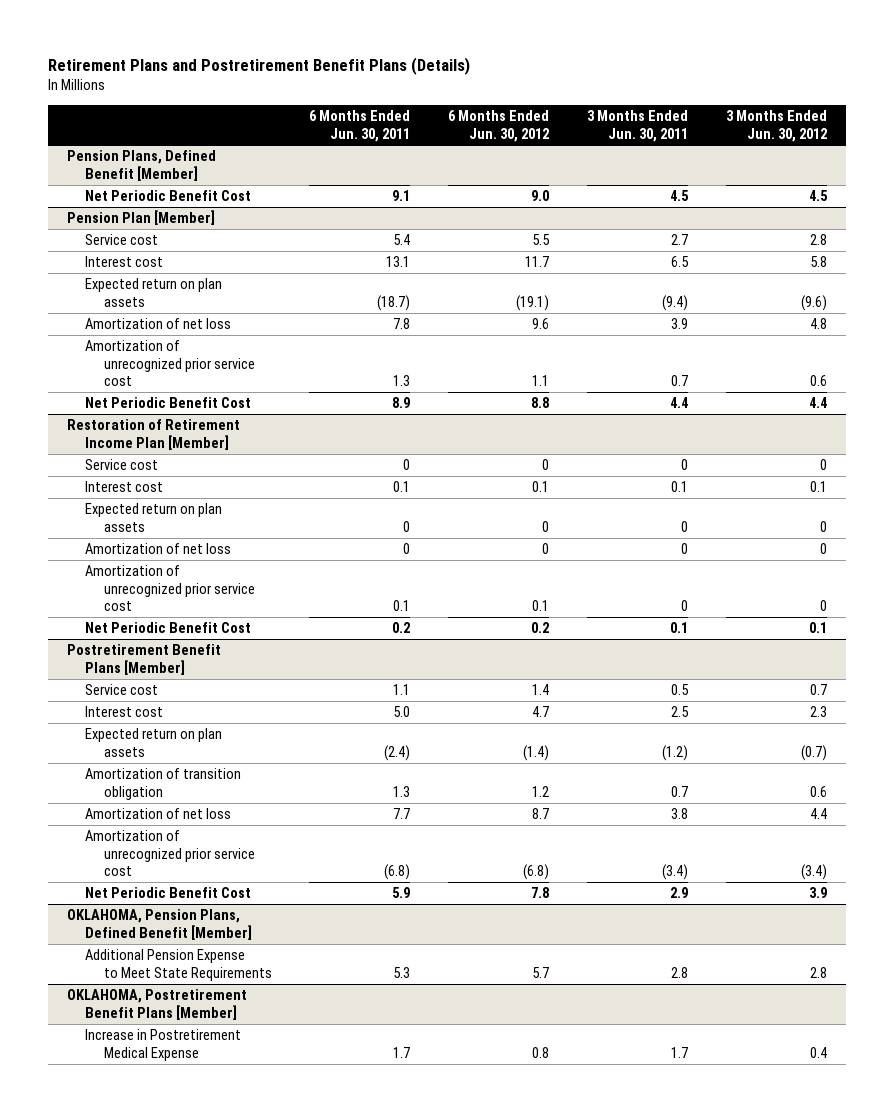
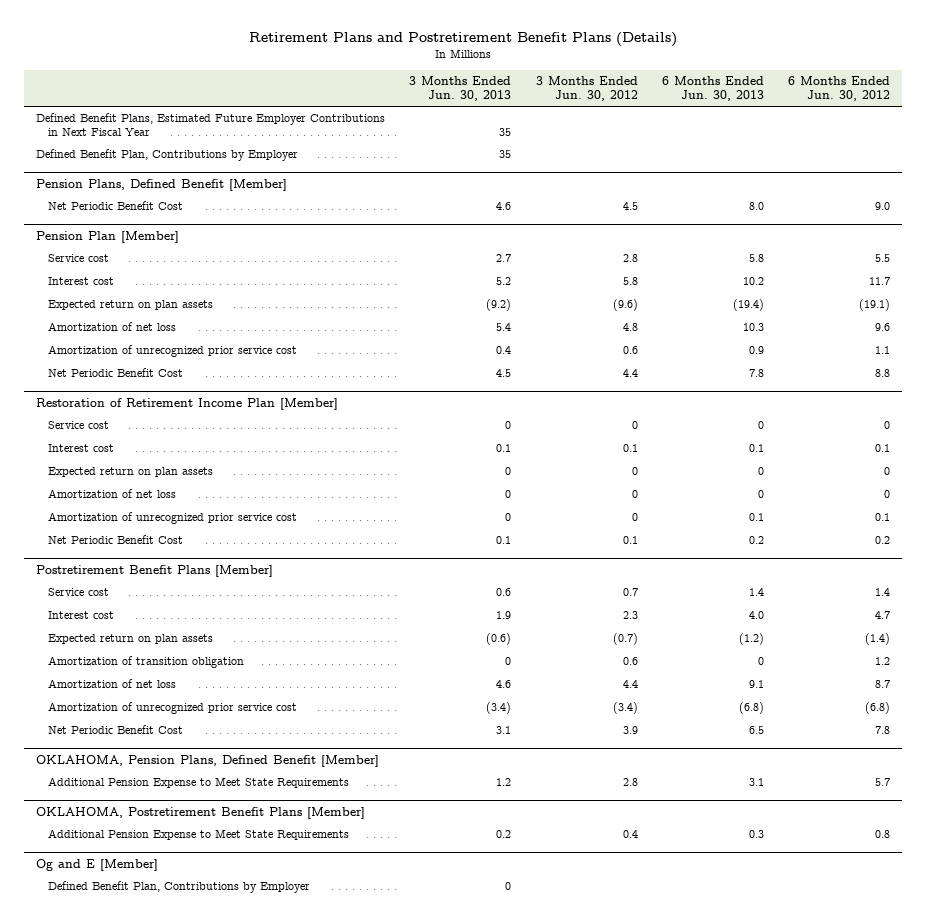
- | 6 Months Ended Jun. 30, 2011 | 6 Months Ended Jun. 30, 2012 | 3 Months Ended Jun. 30, 2011 | 3 Months Ended Jun. 30, 2012
+ | 3 Months Ended Jun. 30, 2013 | 3 Months Ended Jun. 30, 2012 | 6 Months Ended Jun. 30, 2013 | 6 Months Ended Jun. 30, 2012
+ Defined Benefit Plans, Estimated Future Employer Contributions in Next Fiscal Year | 35 | | |
+ Defined Benefit Plan, Contributions by Employer | 35 | | |
@ OKLAHOMA, Postretirement Benefit Plans [Member]
- Increase in Postretirement Medical Expense | 1.7 | 0.8 | 1.7 | 0.4
+ Additional Pension Expense to Meet State Requirements | 0.2 | 0.4 | 0.3 | 0.8
+ Og and E [Member]
+ Defined Benefit Plan, Contributions by Employer | 0 | | |

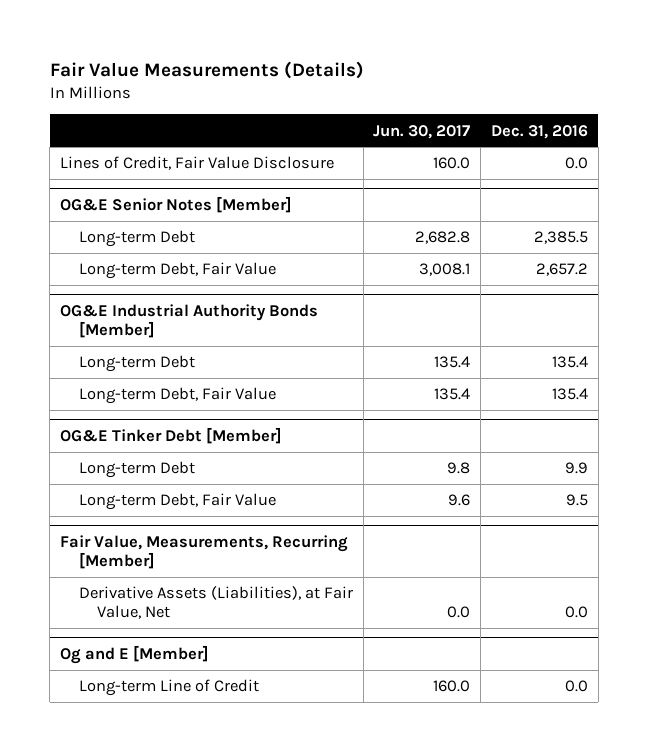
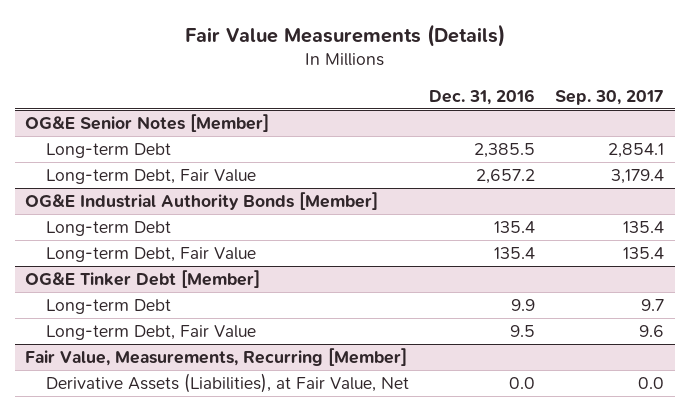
- | Jun. 30, 2017 | Dec. 31, 2016
+ | Dec. 31, 2016 | Sep. 30, 2017
- Lines of Credit, Fair Value Disclosure | 160.0 | 0.0
- Og and E [Member]
- Long-term Line of Credit | 160.0 | 0.0

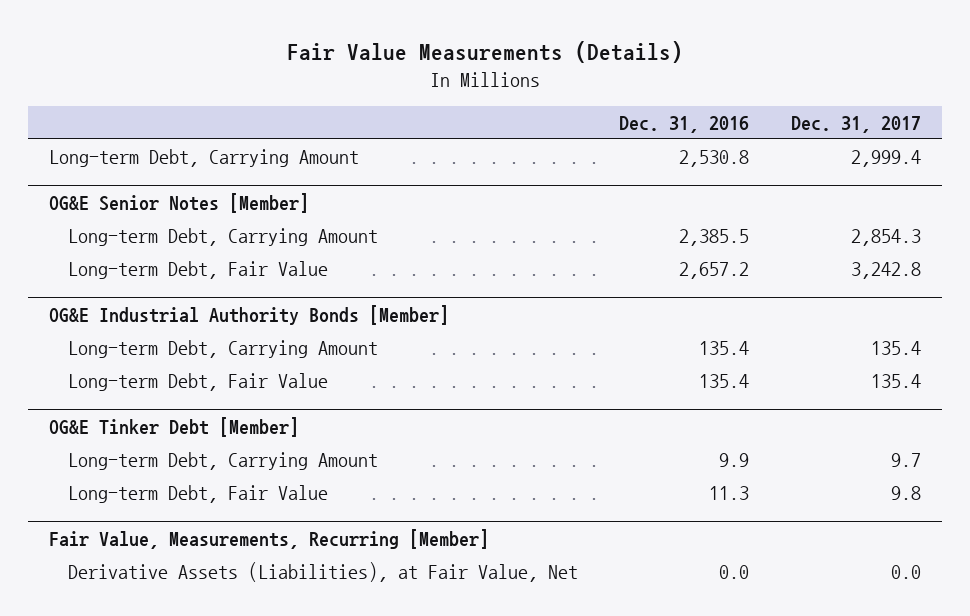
- | Dec. 31, 2016 | Sep. 30, 2017
+ | Dec. 31, 2016 | Dec. 31, 2017
+ Long-term Debt, Carrying Amount | 2,530.8 | 2,999.4
@ OG&E Senior Notes [Member]
- Long-term Debt | 2,385.5 | 2,854.1
+ Long-term Debt, Carrying Amount | 2,385.5 | 2,854.3
@ OG&E Industrial Authority Bonds [Member]
- Long-term Debt | 135.4 | 135.4
+ Long-term Debt, Carrying Amount | 135.4 | 135.4
@ OG&E Tinker Debt [Member]
- Long-term Debt | 9.9 | 9.7
- Long-term Debt, Fair Value | 9.5 | 9.6
+ Long-term Debt, Carrying Amount | 9.9 | 9.7
+ Long-term Debt, Fair Value | 11.3 | 9.8

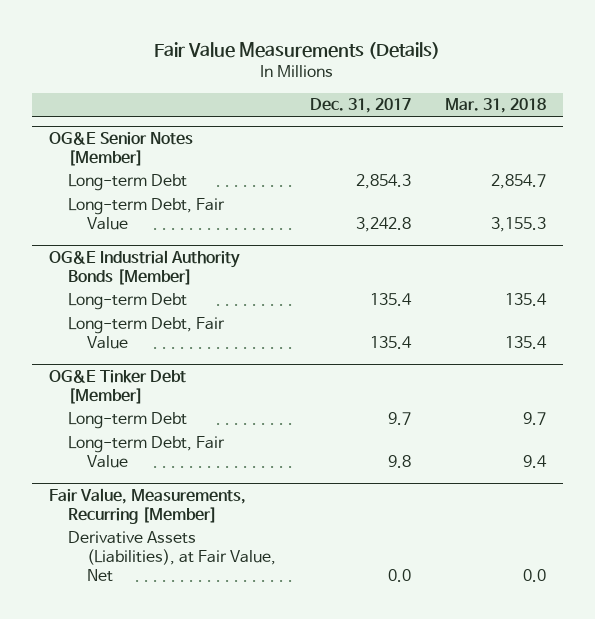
- | Dec. 31, 2016 | Dec. 31, 2017
+ | Dec. 31, 2017 | Mar. 31, 2018
- Long-term Debt, Carrying Amount | 2,530.8 | 2,999.4
@ OG&E Senior Notes [Member]
- Long-term Debt, Carrying Amount | 2,385.5 | 2,854.3
+ Long-term Debt | 2,854.3 | 2,854.7
@ OG&E Industrial Authority Bonds [Member]
- Long-term Debt, Carrying Amount | 135.4 | 135.4
+ Long-term Debt | 135.4 | 135.4
@ OG&E Tinker Debt [Member]
- Long-term Debt, Carrying Amount | 9.9 | 9.7
+ Long-term Debt | 9.7 | 9.7

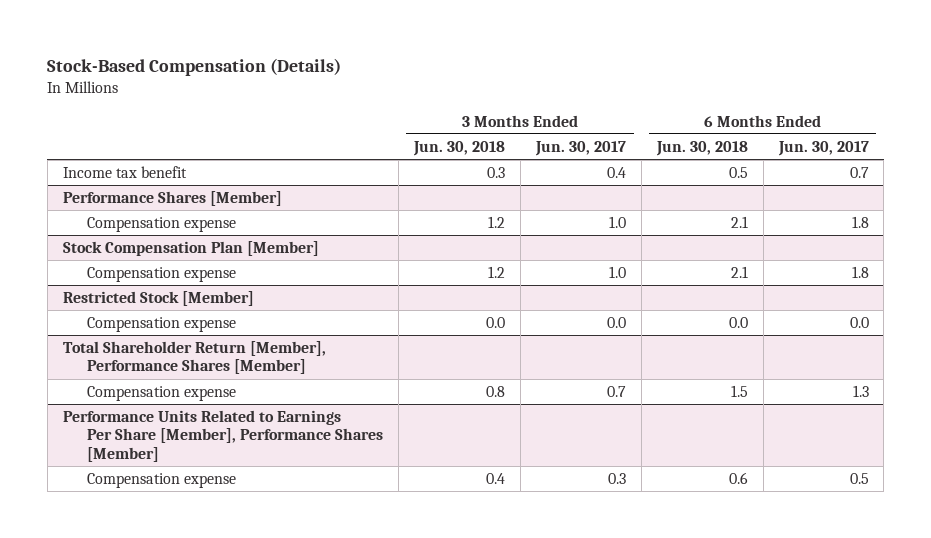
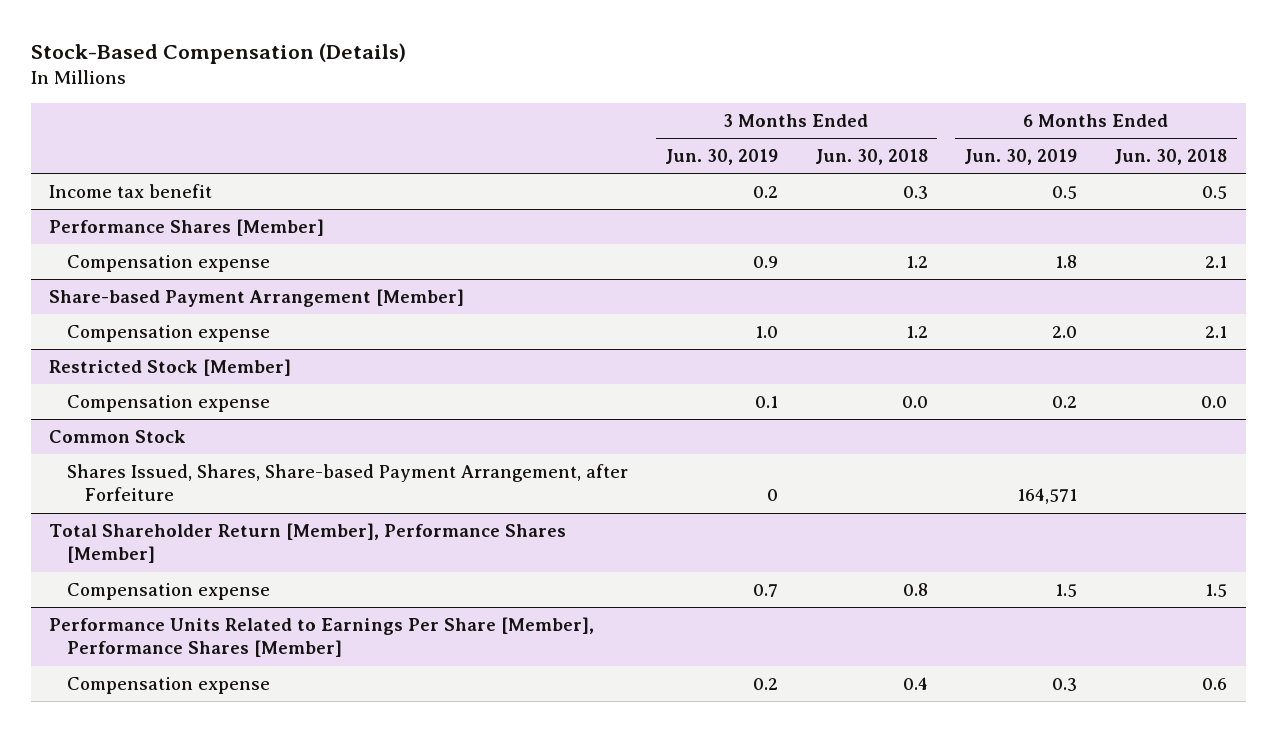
- | 3 Months Ended Jun. 30, 2018 | 3 Months Ended Jun. 30, 2017 | 6 Months Ended Jun. 30, 2018 | 6 Months Ended Jun. 30, 2017
+ | 3 Months Ended Jun. 30, 2019 | 3 Months Ended Jun. 30, 2018 | 6 Months Ended Jun. 30, 2019 | 6 Months Ended Jun. 30, 2018
- Stock Compensation Plan [Member]
+ Share-based Payment Arrangement [Member]
+ Common Stock
+ Shares Issued, Shares, Share-based Payment Arrangement, after Forfeiture | 0 | | 164,571 |

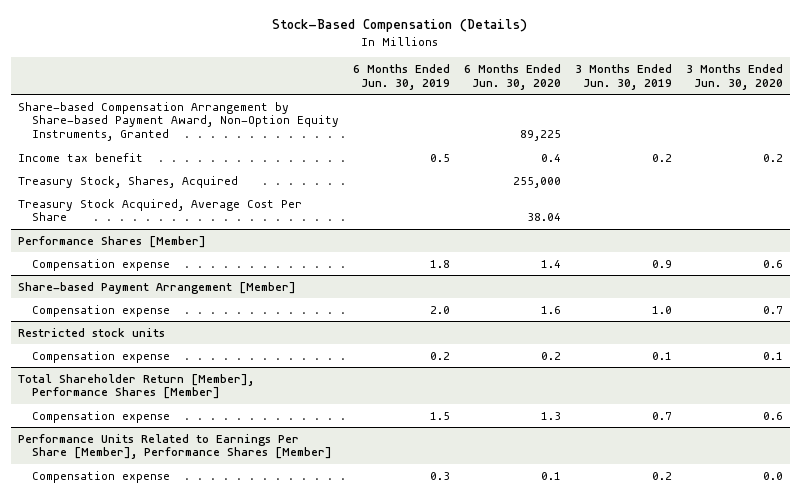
- | 3 Months Ended Jun. 30, 2019 | 3 Months Ended Jun. 30, 2018 | 6 Months Ended Jun. 30, 2019 | 6 Months Ended Jun. 30, 2018
+ | 6 Months Ended Jun. 30, 2019 | 6 Months Ended Jun. 30, 2020 | 3 Months Ended Jun. 30, 2019 | 3 Months Ended Jun. 30, 2020
+ Share-based Compensation Arrangement by Share-based Payment Award, Non-Option Equity Instruments, Granted | | 89,225 | |
+ Treasury Stock, Shares, Acquired | | 255,000 | |
+ Treasury Stock Acquired, Average Cost Per Share | | 38.04 | |
- Restricted Stock [Member]
+ Restricted stock units
- Common Stock
- Shares Issued, Shares, Share-based Payment Arrangement, after Forfeiture | 0 | | 164,571 |

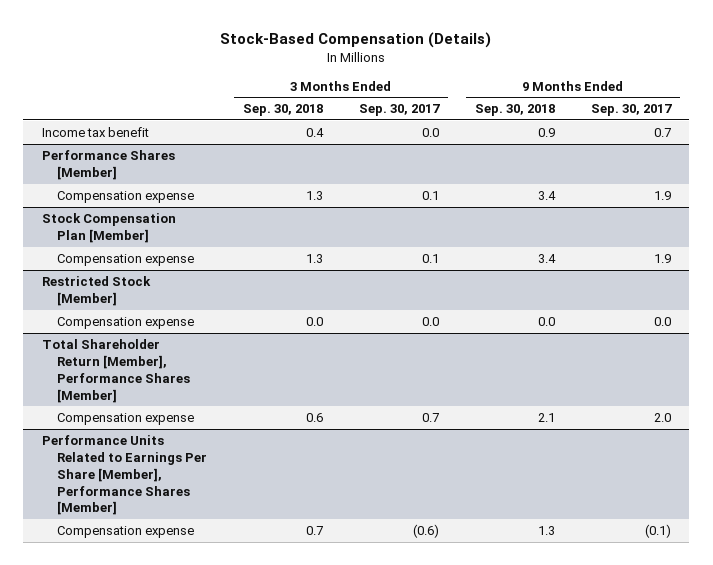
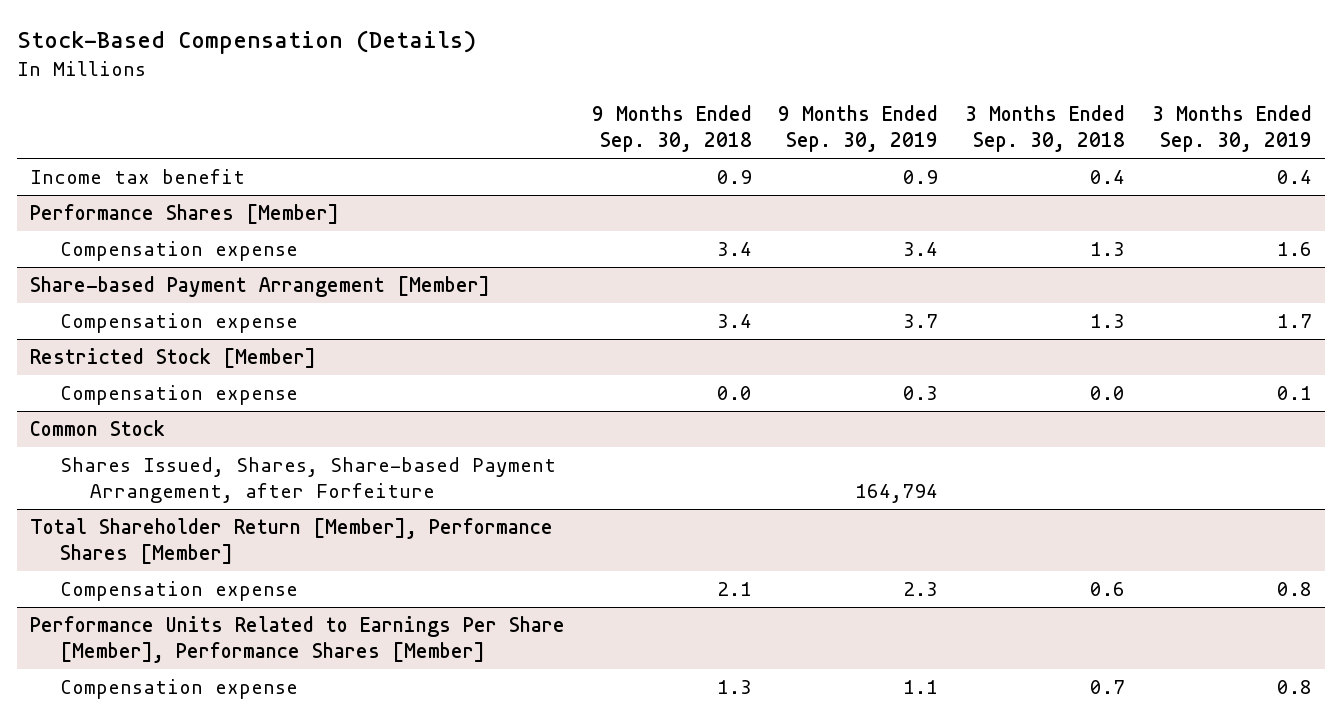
- | 3 Months Ended Sep. 30, 2018 | 3 Months Ended Sep. 30, 2017 | 9 Months Ended Sep. 30, 2018 | 9 Months Ended Sep. 30, 2017
+ | 9 Months Ended Sep. 30, 2018 | 9 Months Ended Sep. 30, 2019 | 3 Months Ended Sep. 30, 2018 | 3 Months Ended Sep. 30, 2019
- Stock Compensation Plan [Member]
+ Share-based Payment Arrangement [Member]
+ Common Stock
+ Shares Issued, Shares, Share-based Payment Arrangement, after Forfeiture | | 164,794 | |

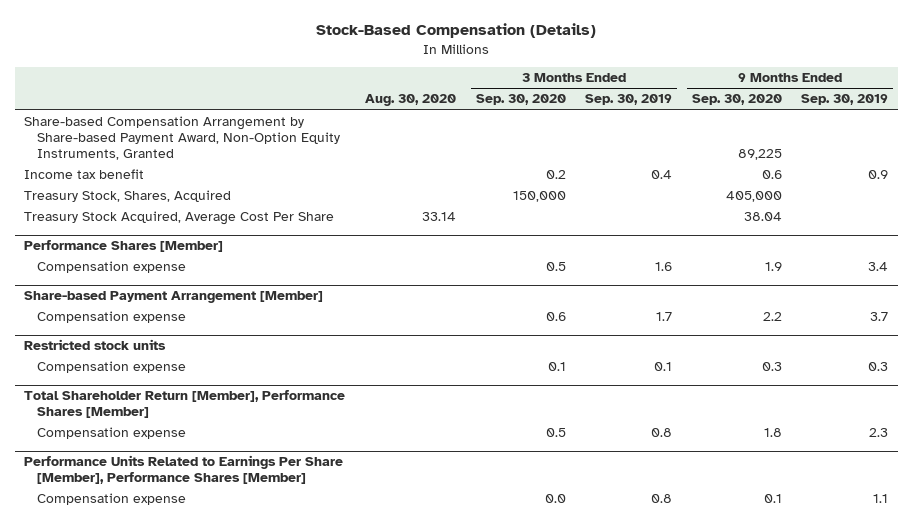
- | 9 Months Ended Sep. 30, 2018 | 9 Months Ended Sep. 30, 2019 | 3 Months Ended Sep. 30, 2018 | 3 Months Ended Sep. 30, 2019
+ | Aug. 30, 2020 | 3 Months Ended Sep. 30, 2020 | 3 Months Ended Sep. 30, 2019 | 9 Months Ended Sep. 30, 2020 | 9 Months Ended Sep. 30, 2019
+ Share-based Compensation Arrangement by Share-based Payment Award, Non-Option Equity Instruments, Granted | | | | 89,225 |
+ Treasury Stock, Shares, Acquired | | 150,000 | | 405,000 |
+ Treasury Stock Acquired, Average Cost Per Share | 33.14 | | | 38.04 |
- Restricted Stock [Member]
+ Restricted stock units
- Common Stock
- Shares Issued, Shares, Share-based Payment Arrangement, after Forfeiture | | 164,794 | |

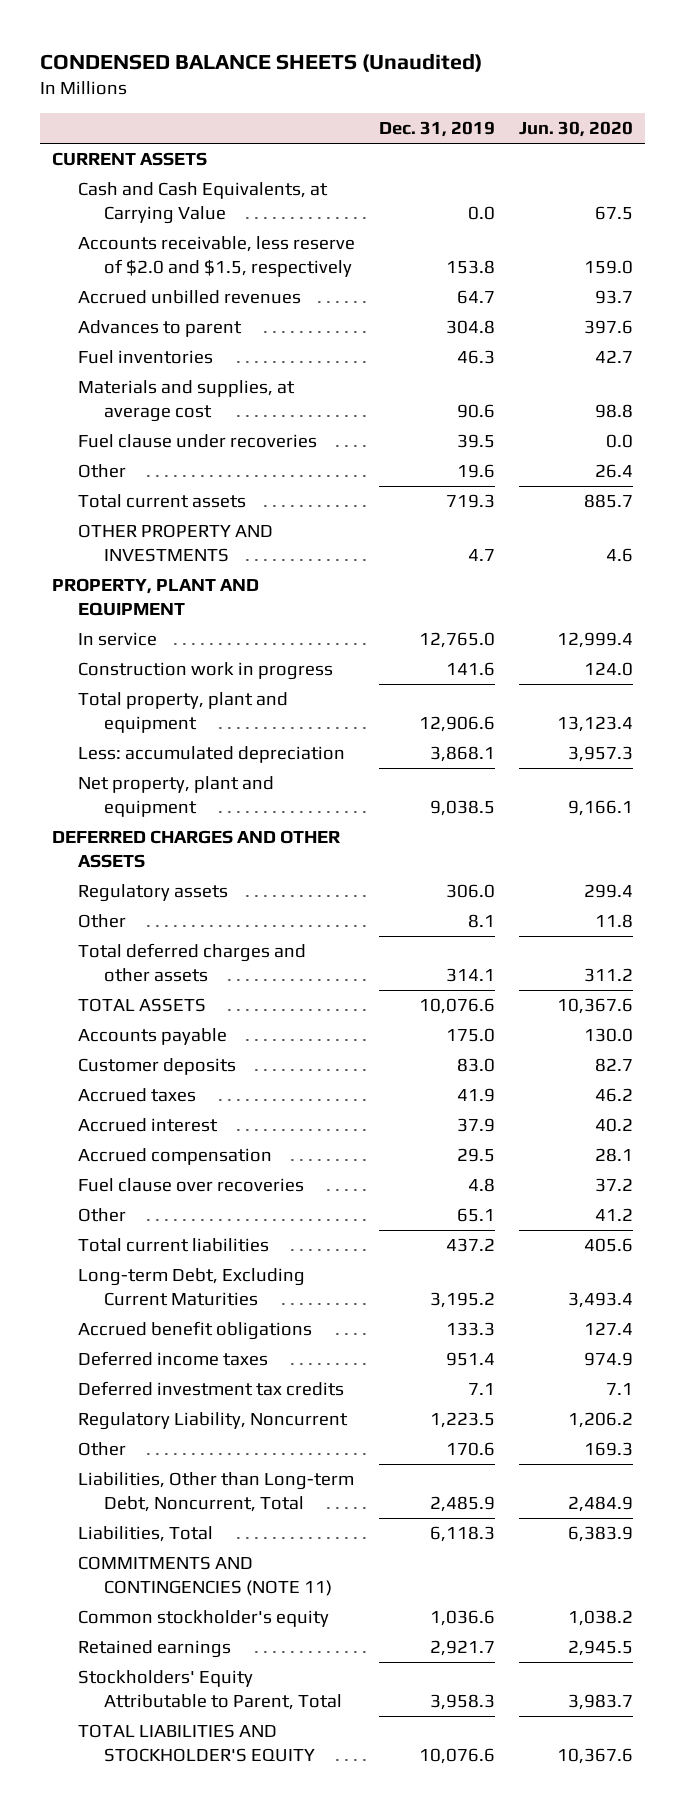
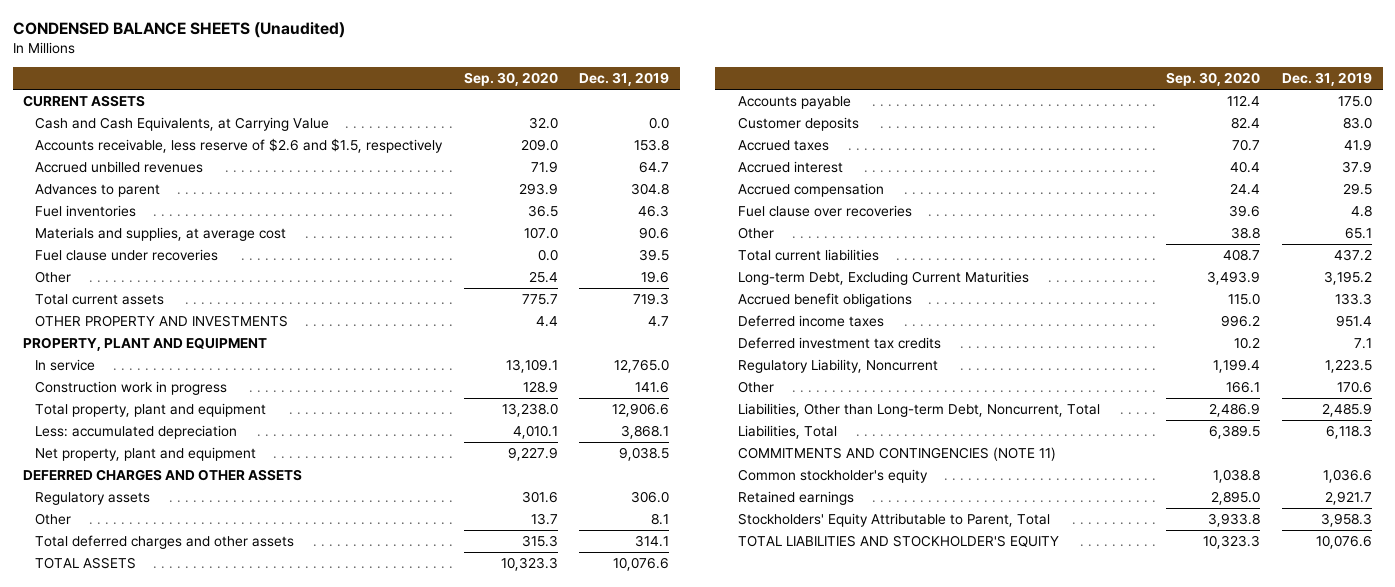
- | Dec. 31, 2019 | Jun. 30, 2020
+ | Sep. 30, 2020 | Dec. 31, 2019
- Accounts receivable, less reserve of $2.0 and $1.5, respectively | 153.8 | 159.0
+ Accounts receivable, less reserve of $2.6 and $1.5, respectively | 209.0 | 153.8

